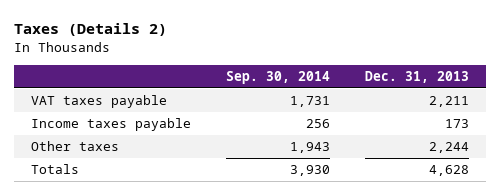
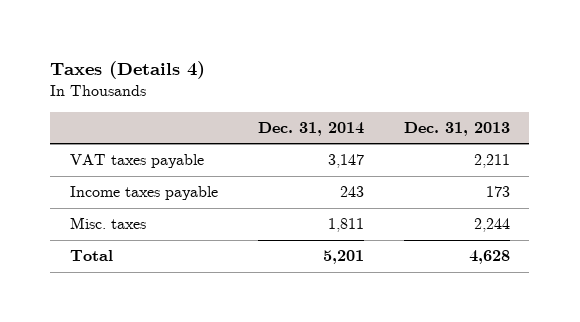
- Taxes (Details 2)
+ Taxes (Details 4)
- | Sep. 30, 2014 | Dec. 31, 2013
+ | Dec. 31, 2014 | Dec. 31, 2013
- Other taxes | 1,943 | 2,244
- Totals | 3,930 | 4,628
+ Misc. taxes | 1,811 | 2,244
+ Total | 5,201 | 4,628

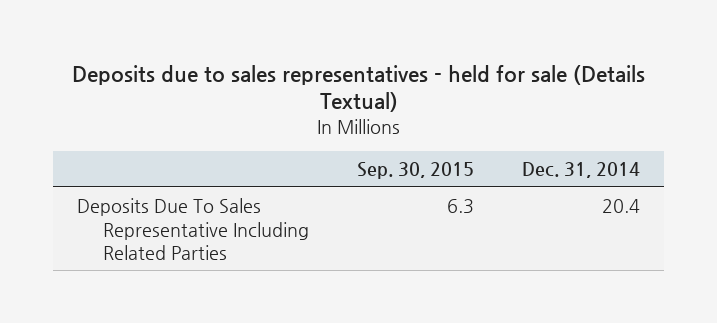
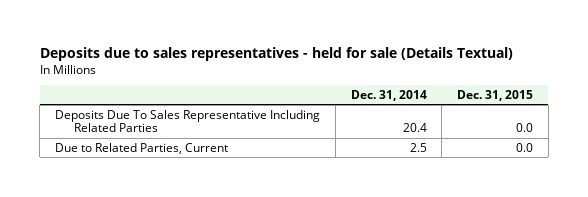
- | Sep. 30, 2015 | Dec. 31, 2014
+ | Dec. 31, 2014 | Dec. 31, 2015
+ Due to Related Parties, Current | 2.5 | 0.0

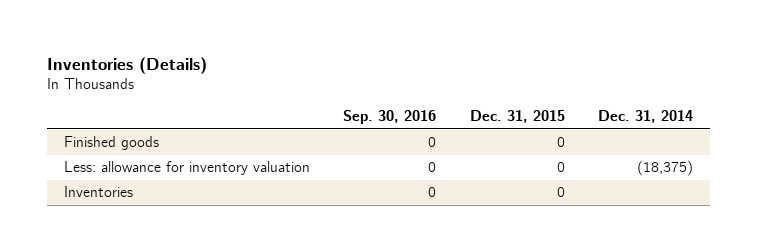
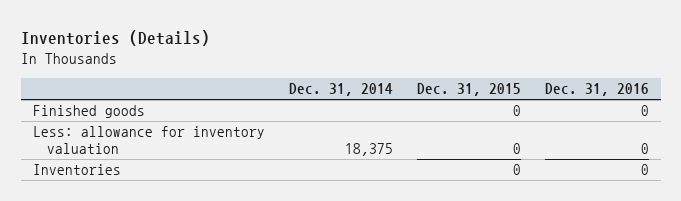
- | Sep. 30, 2016 | Dec. 31, 2015 | Dec. 31, 2014
+ | Dec. 31, 2014 | Dec. 31, 2015 | Dec. 31, 2016
- Less: allowance for inventory valuation | 0 | 0 | (18,375)
+ Less: allowance for inventory valuation | 18,375 | 0 | 0

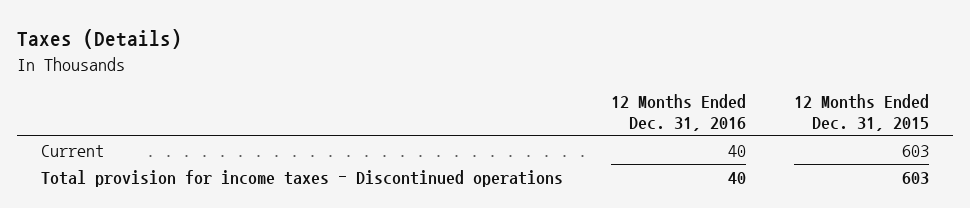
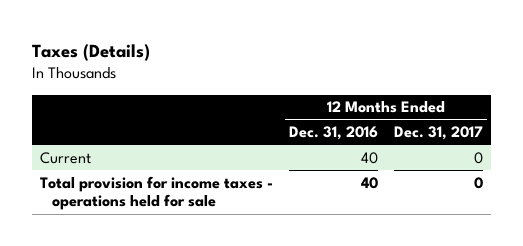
- | 12 Months Ended Dec. 31, 2016 | 12 Months Ended Dec. 31, 2015
+ | 12 Months Ended Dec. 31, 2016 | 12 Months Ended Dec. 31, 2017
- Total provision for income taxes - Discontinued operations | 40 | 603
+ Total provision for income taxes - operations held for sale | 40 | 0

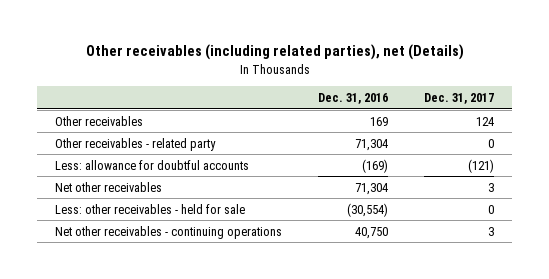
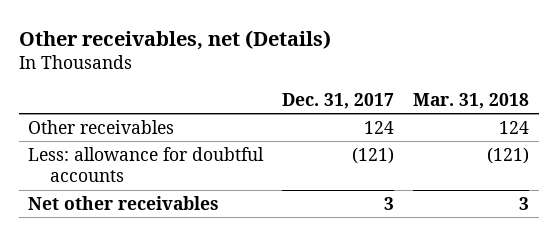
- Other receivables (including related parties), net (Details)
+ Other receivables, net (Details)
- | Dec. 31, 2016 | Dec. 31, 2017
+ | Dec. 31, 2017 | Mar. 31, 2018
- Other receivables - related party | 71,304 | 0
- Less: other receivables - held for sale | (30,554) | 0
- Net other receivables - continuing operations | 40,750 | 3

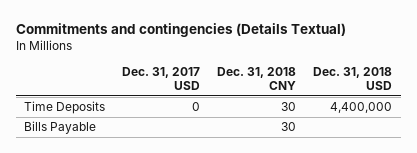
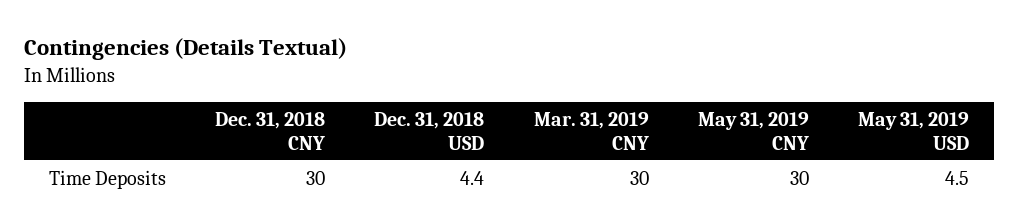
- Commitments and contingencies (Details Textual)
+ Contingencies (Details Textual)
- | Dec. 31, 2017 USD | Dec. 31, 2018 CNY | Dec. 31, 2018 USD
+ | Dec. 31, 2018 CNY | Dec. 31, 2018 USD | Mar. 31, 2019 CNY | May 31, 2019 CNY | May 31, 2019 USD
- Time Deposits | 0 | 30 | 4,400,000
- Bills Payable | | 30 |
+ Time Deposits | 30 | 4.4 | 30 | 30 | 4.5

